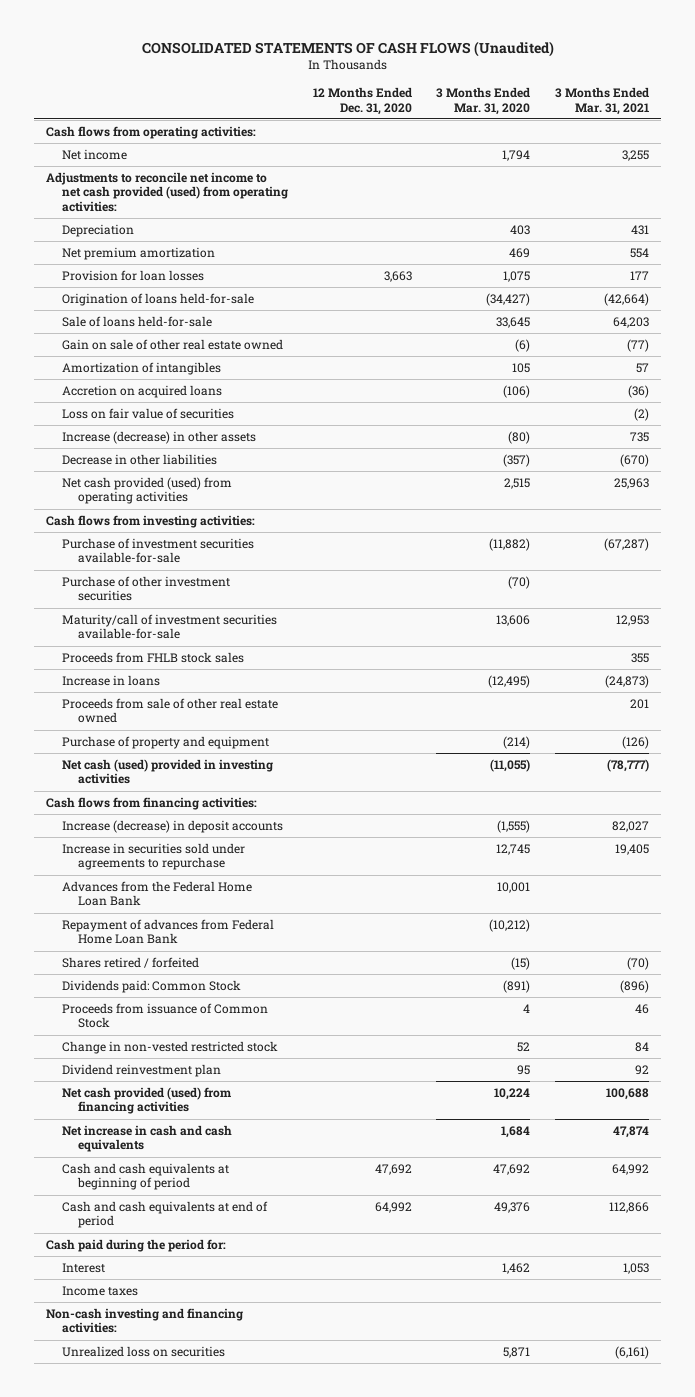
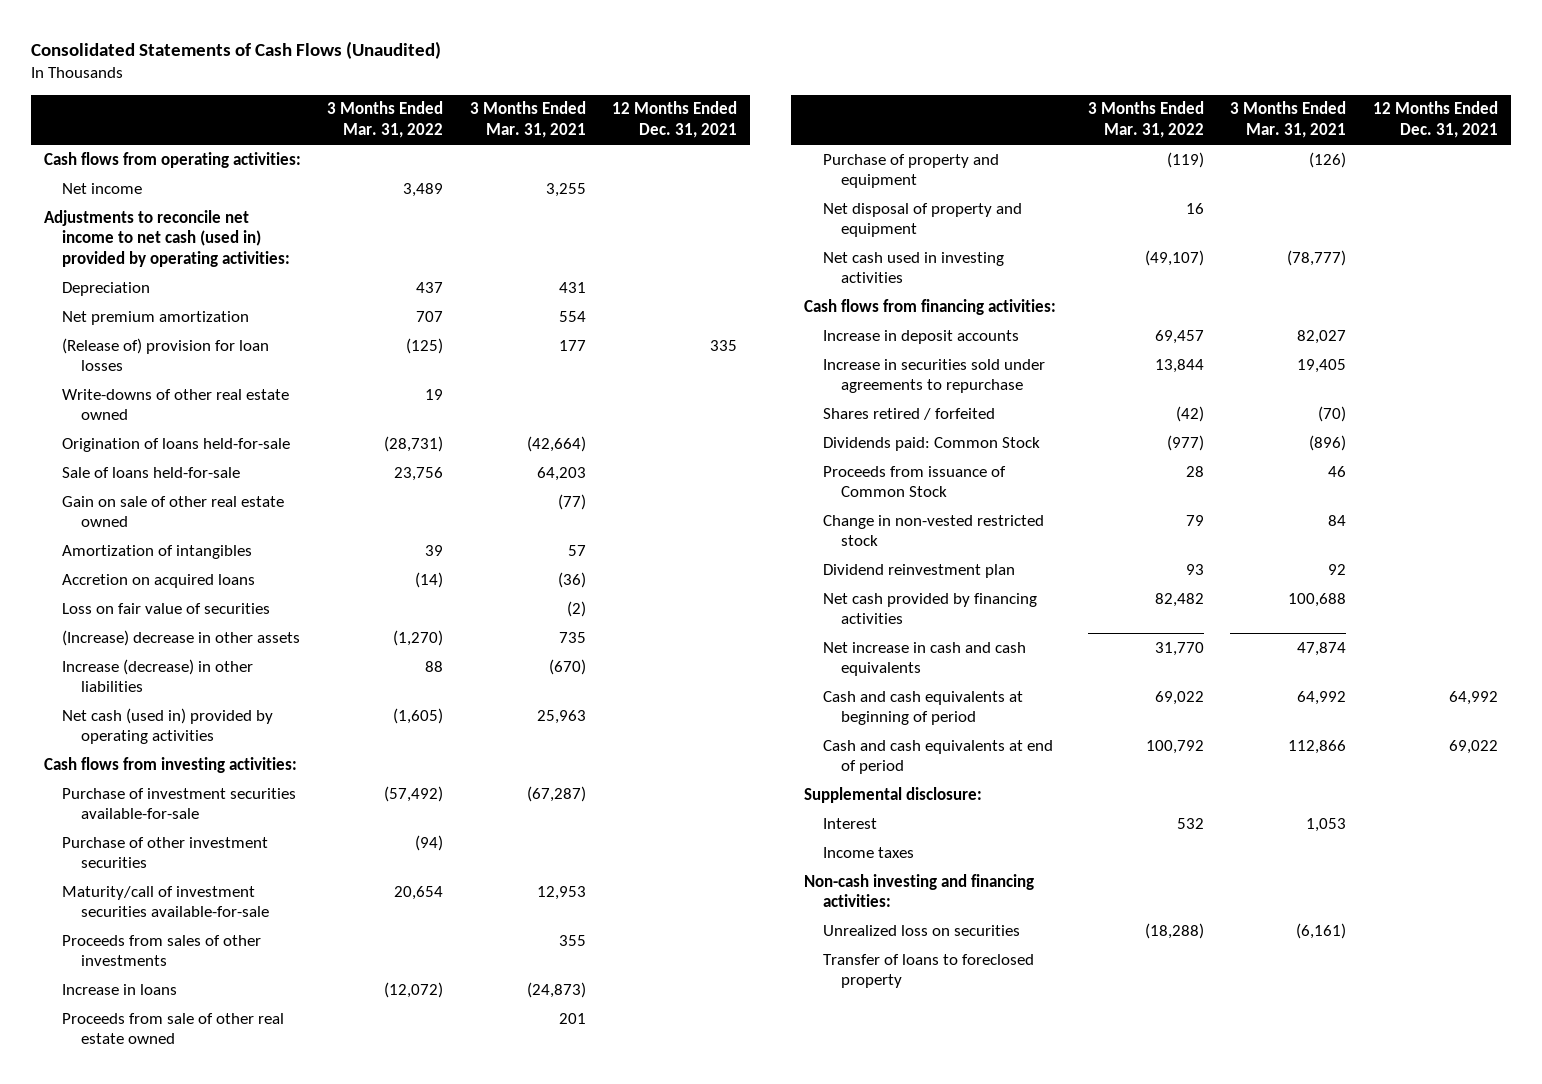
- CONSOLIDATED STATEMENTS OF CASH FLOWS (Unaudited)
+ Consolidated Statements of Cash Flows (Unaudited)
- | 12 Months Ended Dec. 31, 2020 | 3 Months Ended Mar. 31, 2020 | 3 Months Ended Mar. 31, 2021
+ | 3 Months Ended Mar. 31, 2022 | 3 Months Ended Mar. 31, 2021 | 12 Months Ended Dec. 31, 2021
- Adjustments to reconcile net income to net cash provided (used) from operating activities:
+ Adjustments to reconcile net income to net cash (used in) provided by operating activities:
- Provision for loan losses | 3,663 | 1,075 | 177
+ (Release of) provision for loan losses | (125) | 177 | 335
+ Write-downs of other real estate owned | 19 | |
- Increase (decrease) in other assets | | (80) | 735
- Decrease in other liabilities | | (357) | (670)
- Net cash provided (used) from operating activities | | 2,515 | 25,963
+ (Increase) decrease in other assets | (1,270) | 735 |
+ Increase (decrease) in other liabilities | 88 | (670) |
+ Net cash (used in) provided by operating activities | (1,605) | 25,963 |
- Proceeds from FHLB stock sales | | | 355
+ Proceeds from sales of other investments | | 355 |
- Net cash (used) provided in investing activities | | (11,055) | (78,777)
+ Net disposal of property and equipment | 16 | |
+ Net cash used in investing activities | (49,107) | (78,777) |
- Increase (decrease) in deposit accounts | | (1,555) | 82,027
+ Increase in deposit accounts | 69,457 | 82,027 |
- Advances from the Federal Home Loan Bank | | 10,001 |
- Repayment of advances from Federal Home Loan Bank | | (10,212) |
- Net cash provided (used) from financing activities | | 10,224 | 100,688
+ Net cash provided by financing activities | 82,482 | 100,688 |
- Cash paid during the period for:
+ Supplemental disclosure:
+ Transfer of loans to foreclosed property

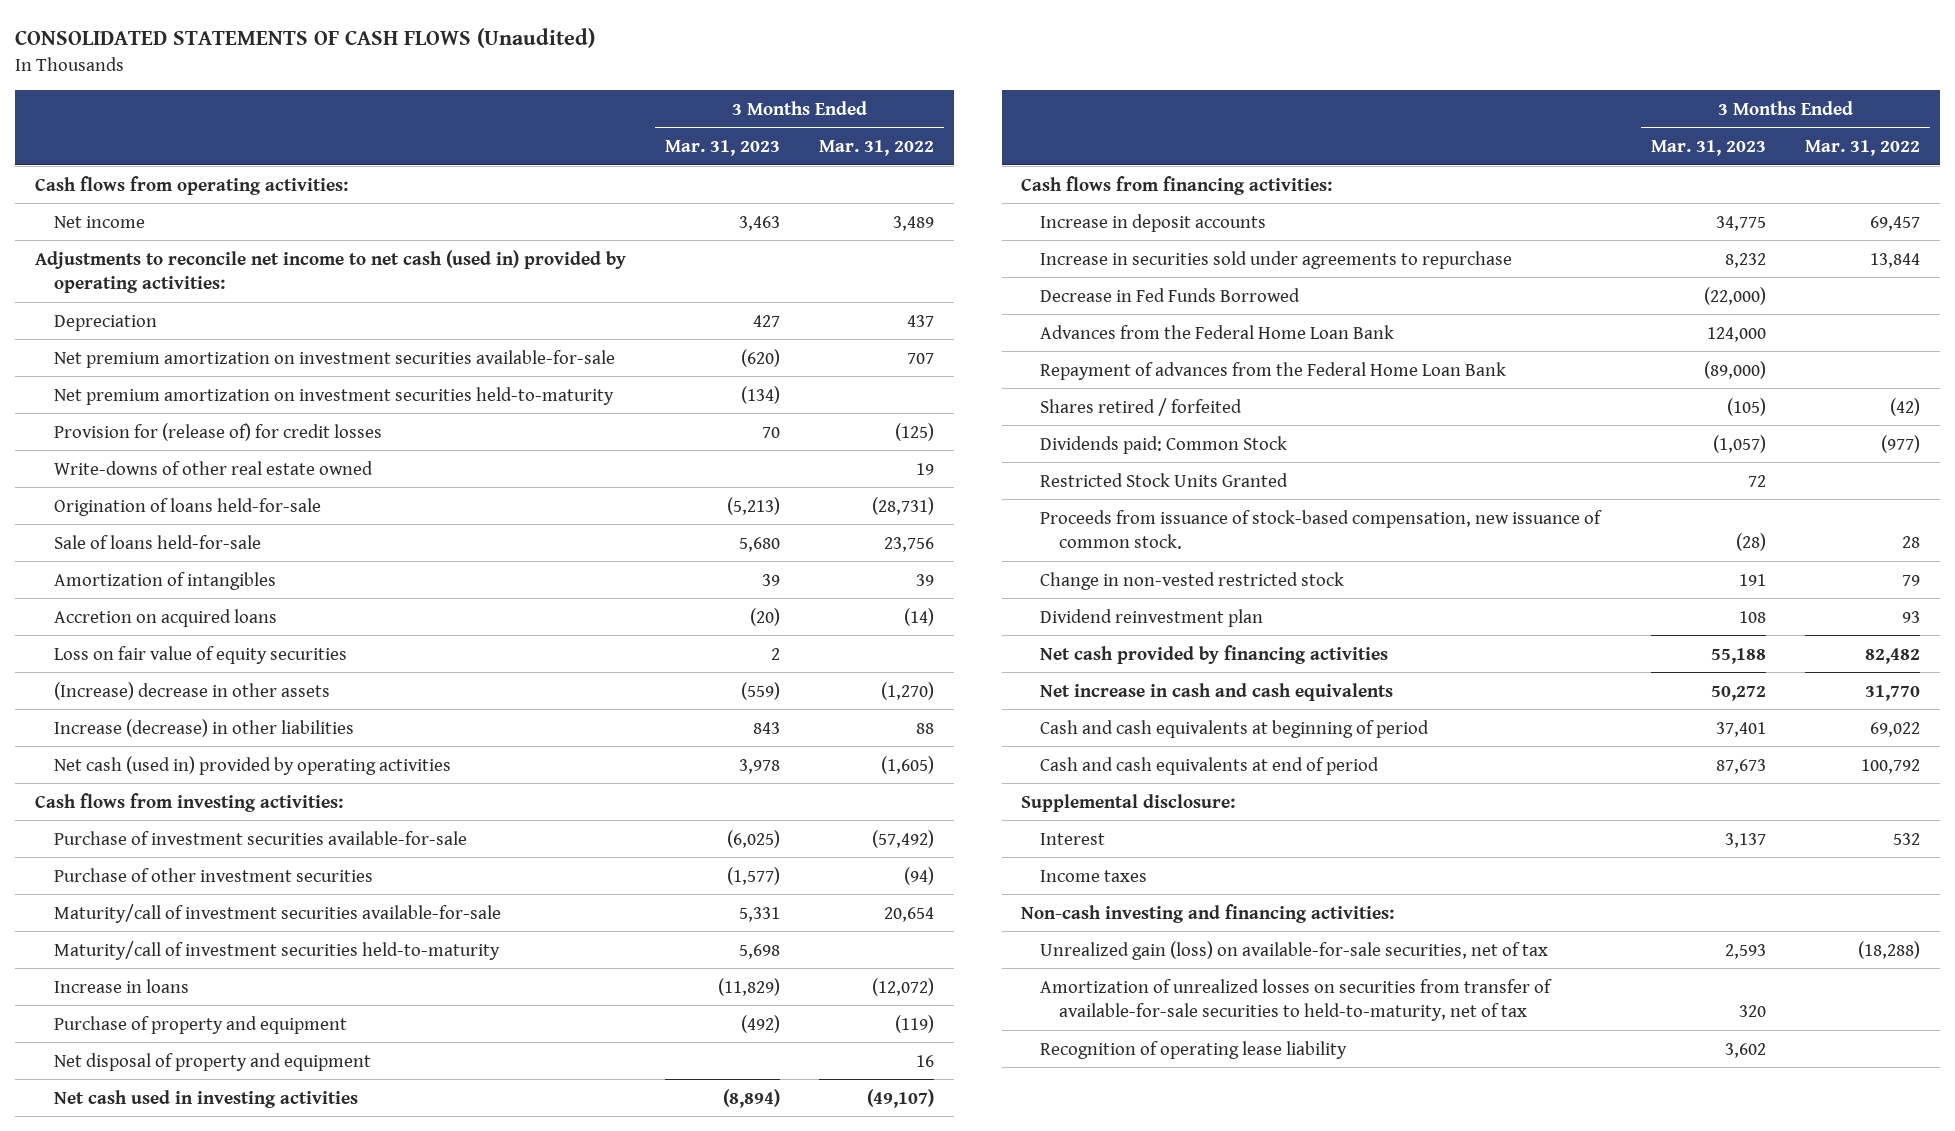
- Consolidated Statements of Cash Flows (Unaudited)
+ CONSOLIDATED STATEMENTS OF CASH FLOWS (Unaudited)
- | 3 Months Ended Mar. 31, 2022 | 3 Months Ended Mar. 31, 2021 | 12 Months Ended Dec. 31, 2021
+ | 3 Months Ended Mar. 31, 2023 | 3 Months Ended Mar. 31, 2022
- Net premium amortization | 707 | 554 |
- (Release of) provision for loan losses | (125) | 177 | 335
+ Net premium amortization on investment securities available-for-sale | (620) | 707
+ Net premium amortization on investment securities held-to-maturity | (134) |
+ Provision for (release of) for credit losses | 70 | (125)
- Gain on sale of other real estate owned | | (77) |
- Loss on fair value of securities | | (2) |
+ Loss on fair value of equity securities | 2 |
- Proceeds from sales of other investments | | 355 |
+ Maturity/call of investment securities held-to-maturity | 5,698 |
- Proceeds from sale of other real estate owned | | 201 |
+ Decrease in Fed Funds Borrowed | (22,000) |
+ Advances from the Federal Home Loan Bank | 124,000 |
+ Repayment of advances from the Federal Home Loan Bank | (89,000) |
- Proceeds from issuance of Common Stock | 28 | 46 |
+ Restricted Stock Units Granted | 72 |
+ Proceeds from issuance of stock-based compensation, new issuance of common stock. | (28) | 28
- Unrealized loss on securities | (18,288) | (6,161) |
- Transfer of loans to foreclosed property
+ Unrealized gain (loss) on available-for-sale securities, net of tax | 2,593 | (18,288)
+ Amortization of unrealized losses on securities from transfer of available-for-sale securities to held-to-maturity, net of tax | 320 |
+ Recognition of operating lease liability | 3,602 |

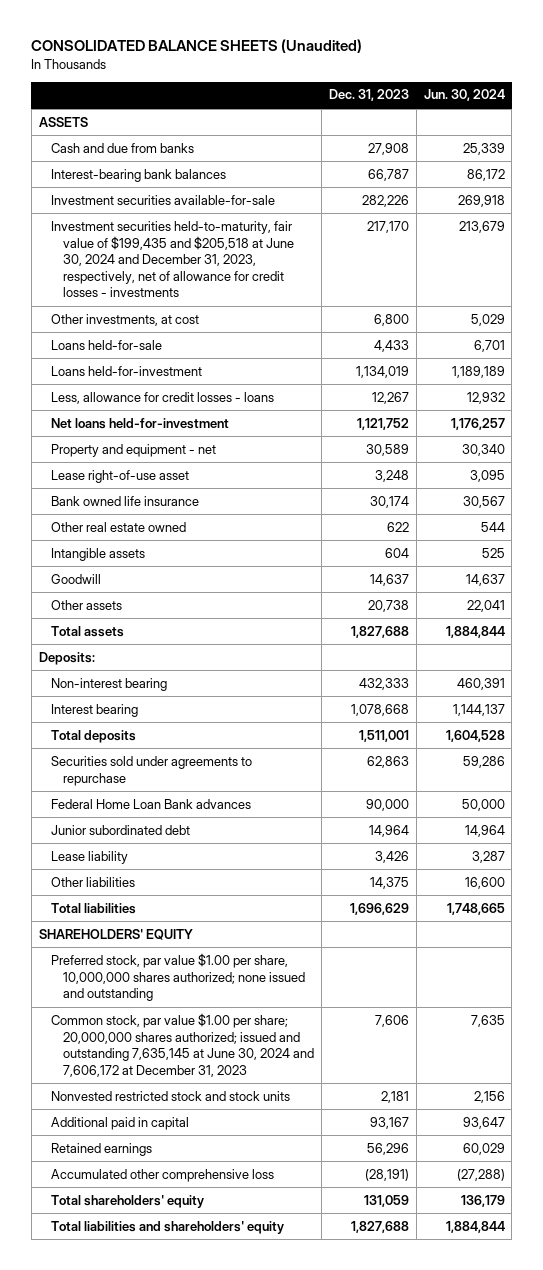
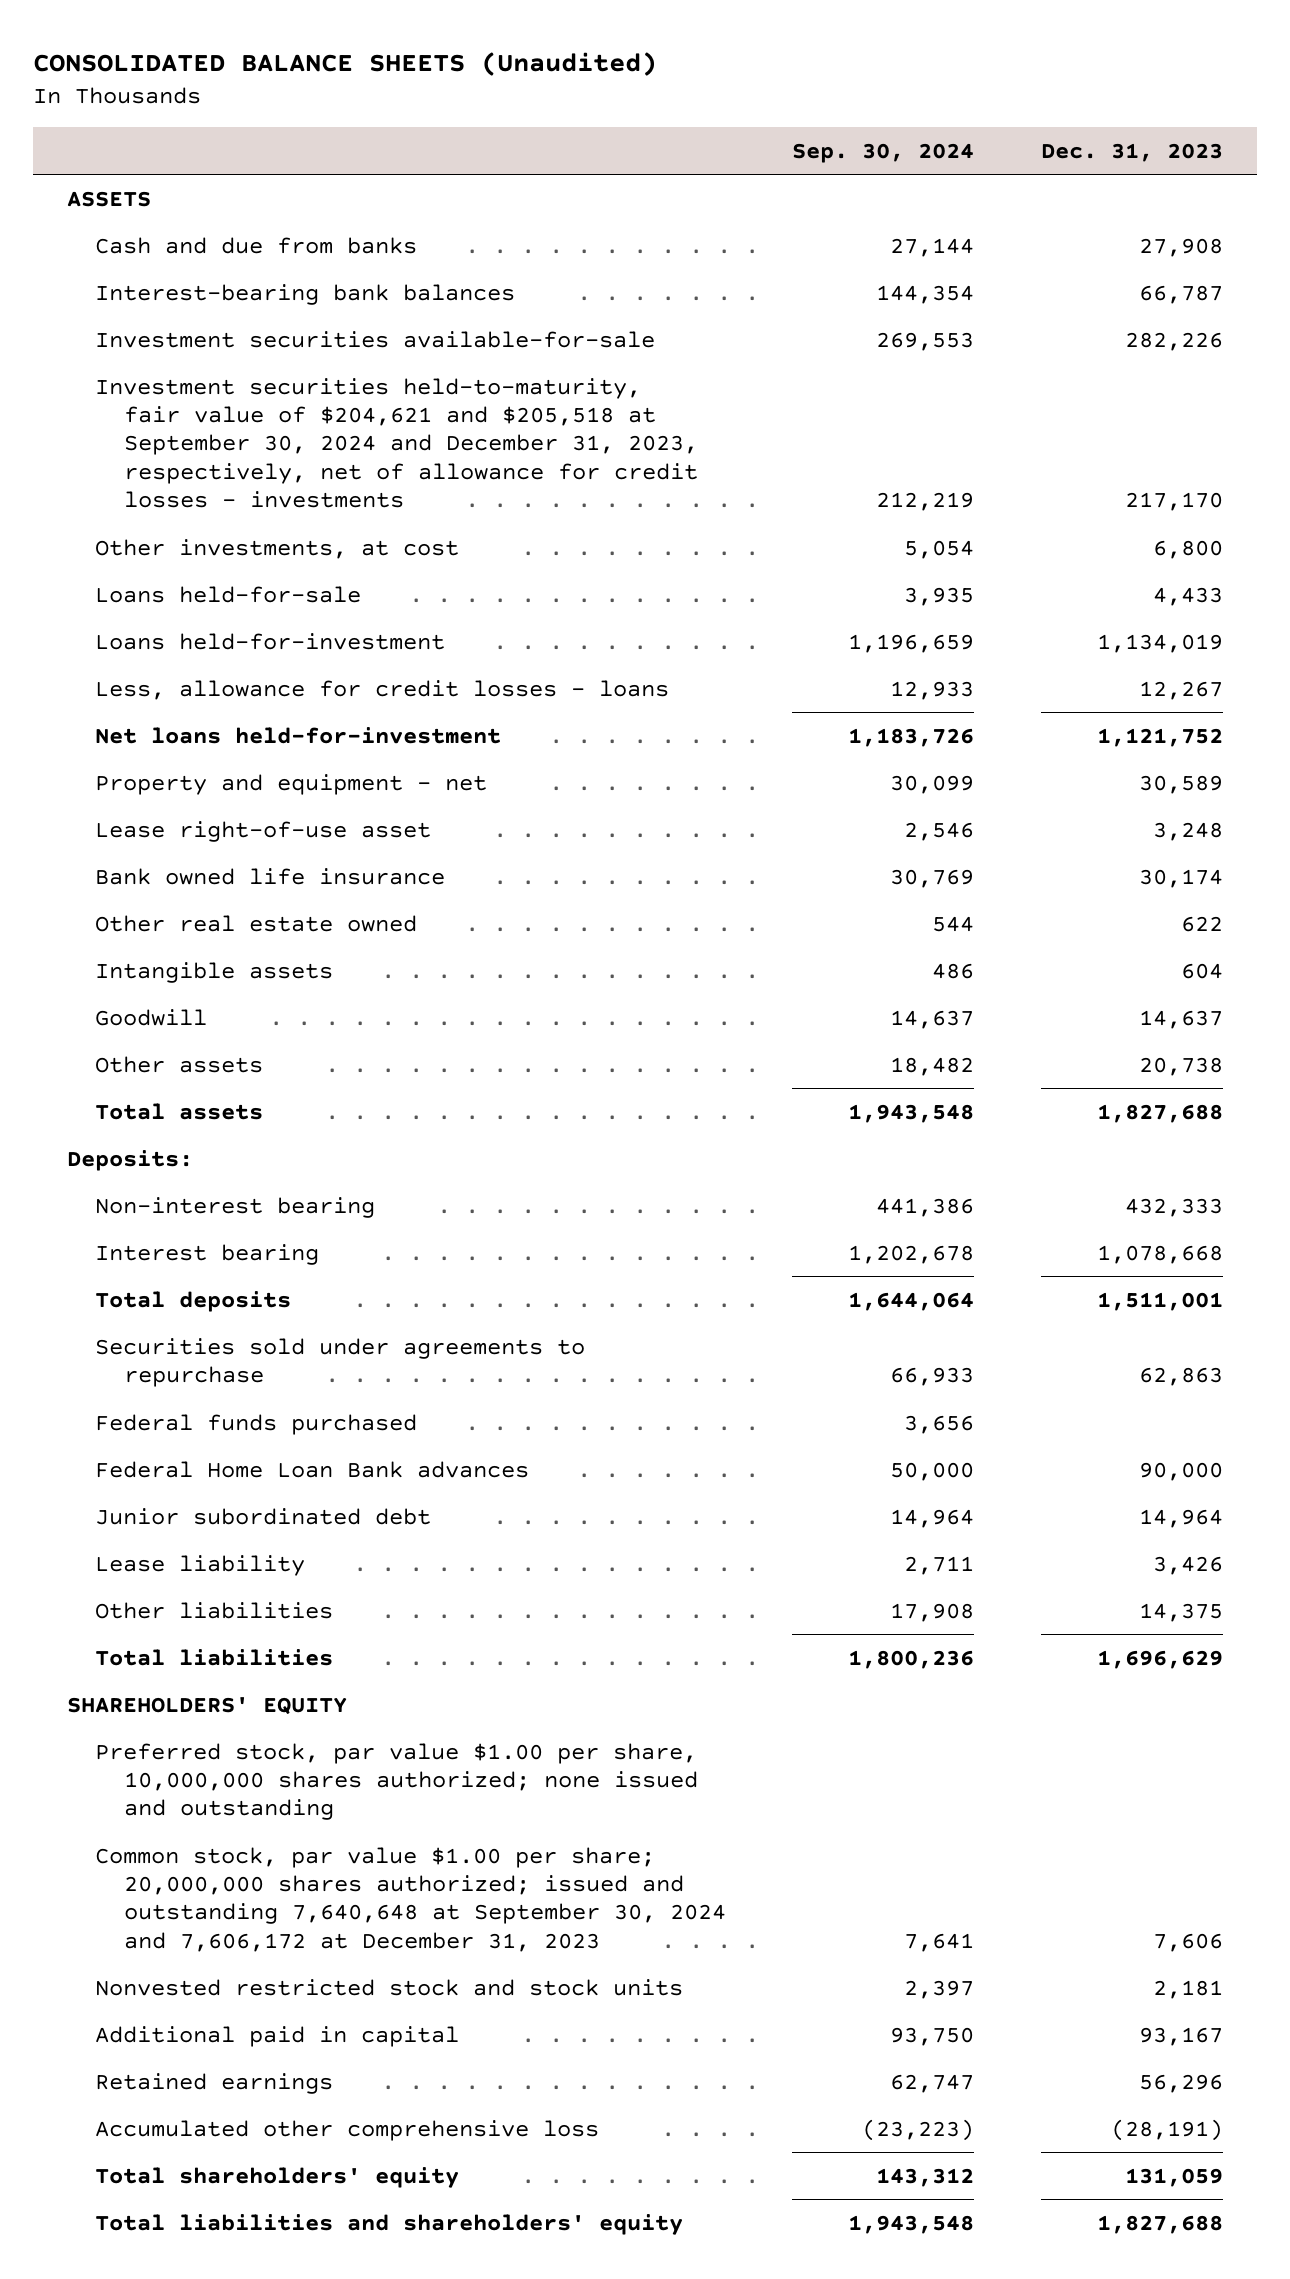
- | Dec. 31, 2023 | Jun. 30, 2024
+ | Sep. 30, 2024 | Dec. 31, 2023
- Investment securities held-to-maturity, fair value of $199,435 and $205,518 at June 30, 2024 and December 31, 2023, respectively, net of allowance for credit losses - investments | 217,170 | 213,679
+ Investment securities held-to-maturity, fair value of $204,621 and $205,518 at September 30, 2024 and December 31, 2023, respectively, net of allowance for credit losses - investments | 212,219 | 217,170
+ Federal funds purchased | 3,656 |
- Common stock, par value $1.00 per share; 20,000,000 shares authorized; issued and outstanding 7,635,145 at June 30, 2024 and 7,606,172 at December 31, 2023 | 7,606 | 7,635
+ Common stock, par value $1.00 per share; 20,000,000 shares authorized; issued and outstanding 7,640,648 at September 30, 2024 and 7,606,172 at December 31, 2023 | 7,641 | 7,606

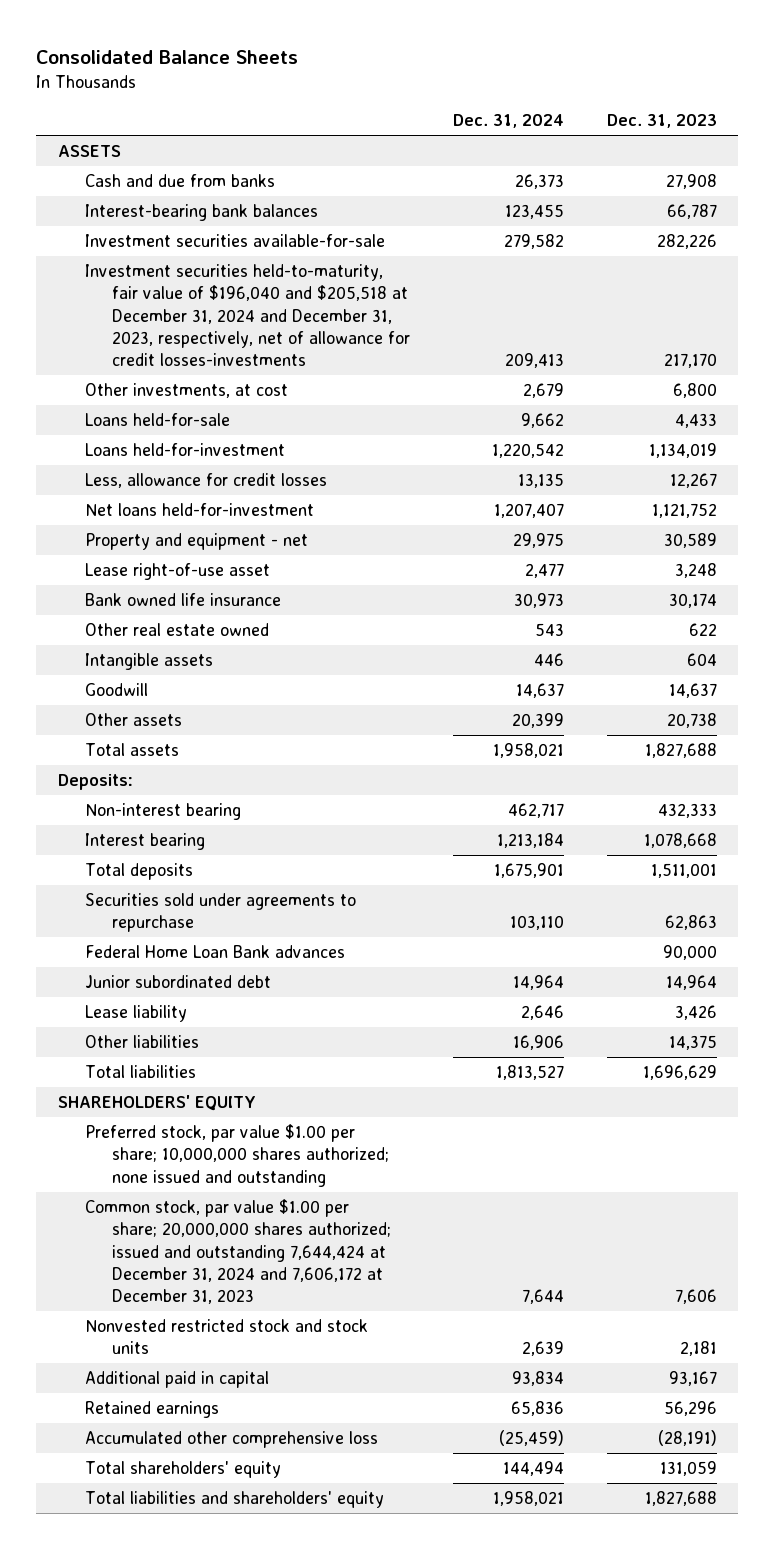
- CONSOLIDATED BALANCE SHEETS (Unaudited)
+ Consolidated Balance Sheets
- | Sep. 30, 2024 | Dec. 31, 2023
+ | Dec. 31, 2024 | Dec. 31, 2023
- Investment securities held-to-maturity, fair value of $204,621 and $205,518 at September 30, 2024 and December 31, 2023, respectively, net of allowance for credit losses - investments | 212,219 | 217,170
+ Investment securities held-to-maturity, fair value of $196,040 and $205,518 at December 31, 2024 and December 31, 2023, respectively, net of allowance for credit losses-investments | 209,413 | 217,170
- Less, allowance for credit losses - loans | 12,933 | 12,267
+ Less, allowance for credit losses | 13,135 | 12,267
- Federal funds purchased | 3,656 |
- Preferred stock, par value $1.00 per share, 10,000,000 shares authorized; none issued and outstanding
- Common stock, par value $1.00 per share; 20,000,000 shares authorized; issued and outstanding 7,640,648 at September 30, 2024 and 7,606,172 at December 31, 2023 | 7,641 | 7,606
+ Preferred stock, par value $1.00 per share; 10,000,000 shares authorized; none issued and outstanding
+ Common stock, par value $1.00 per share; 20,000,000 shares authorized; issued and outstanding 7,644,424 at December 31, 2024 and 7,606,172 at December 31, 2023 | 7,644 | 7,606

